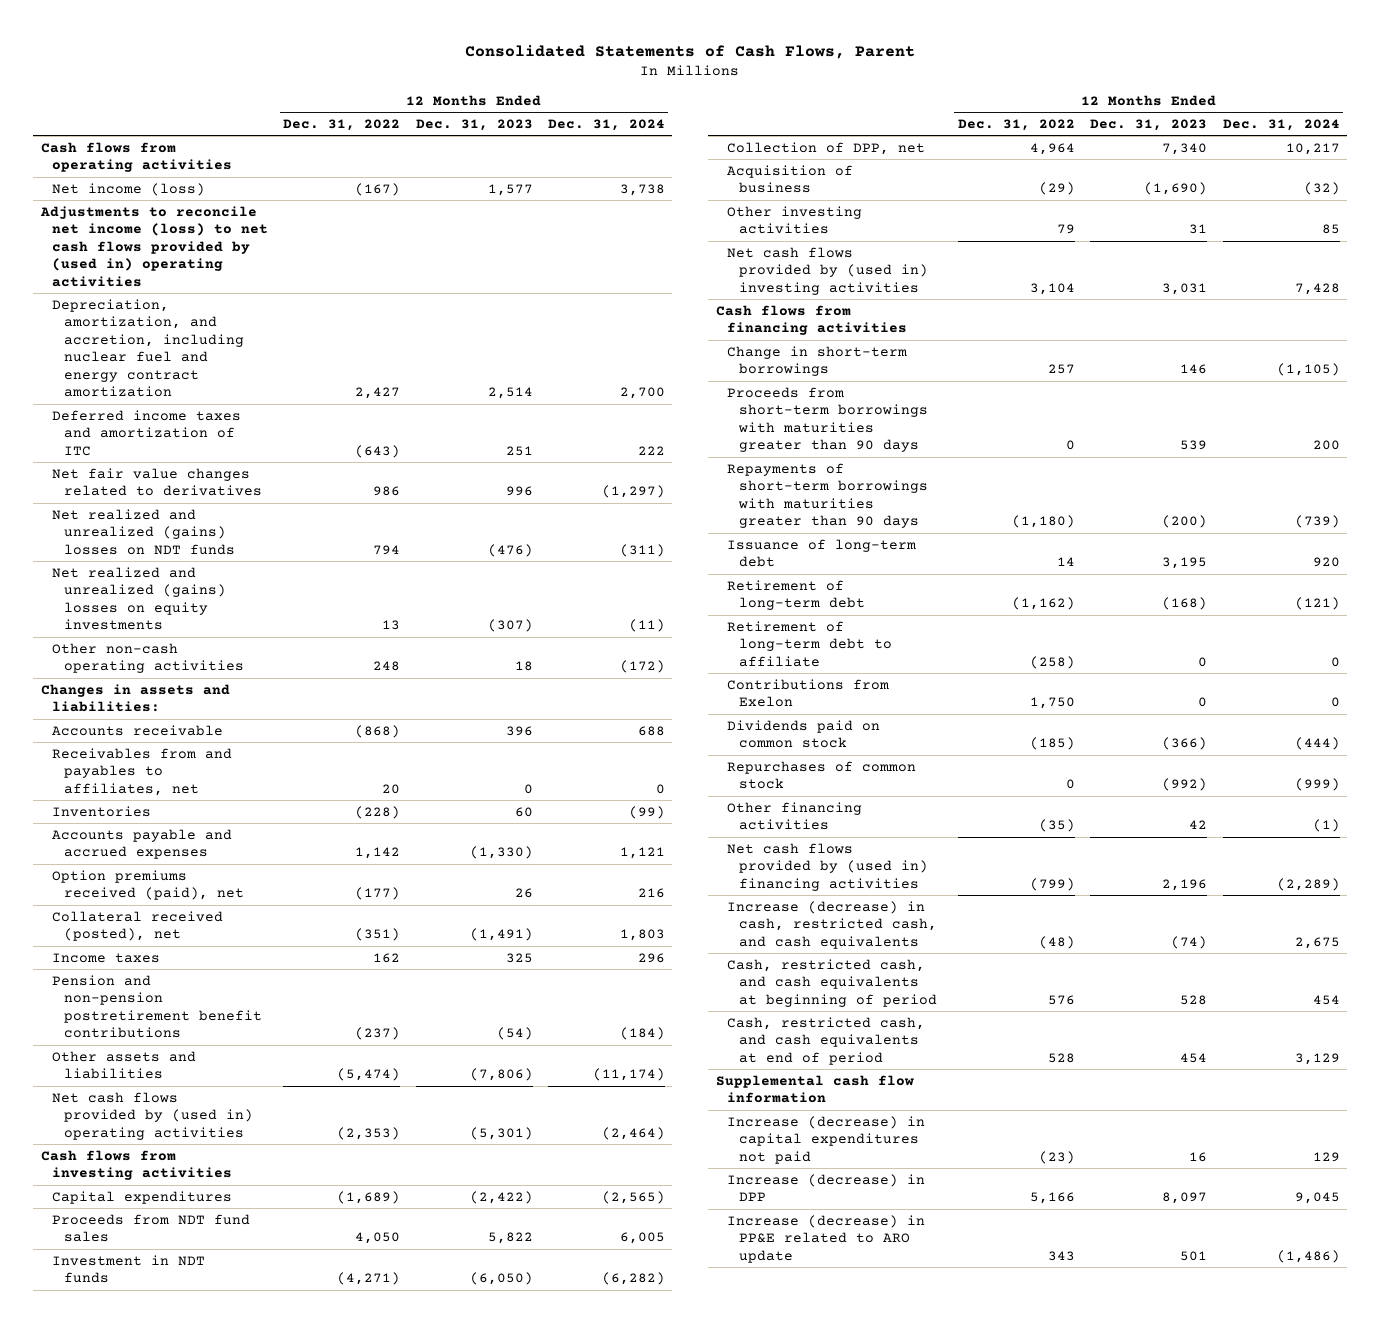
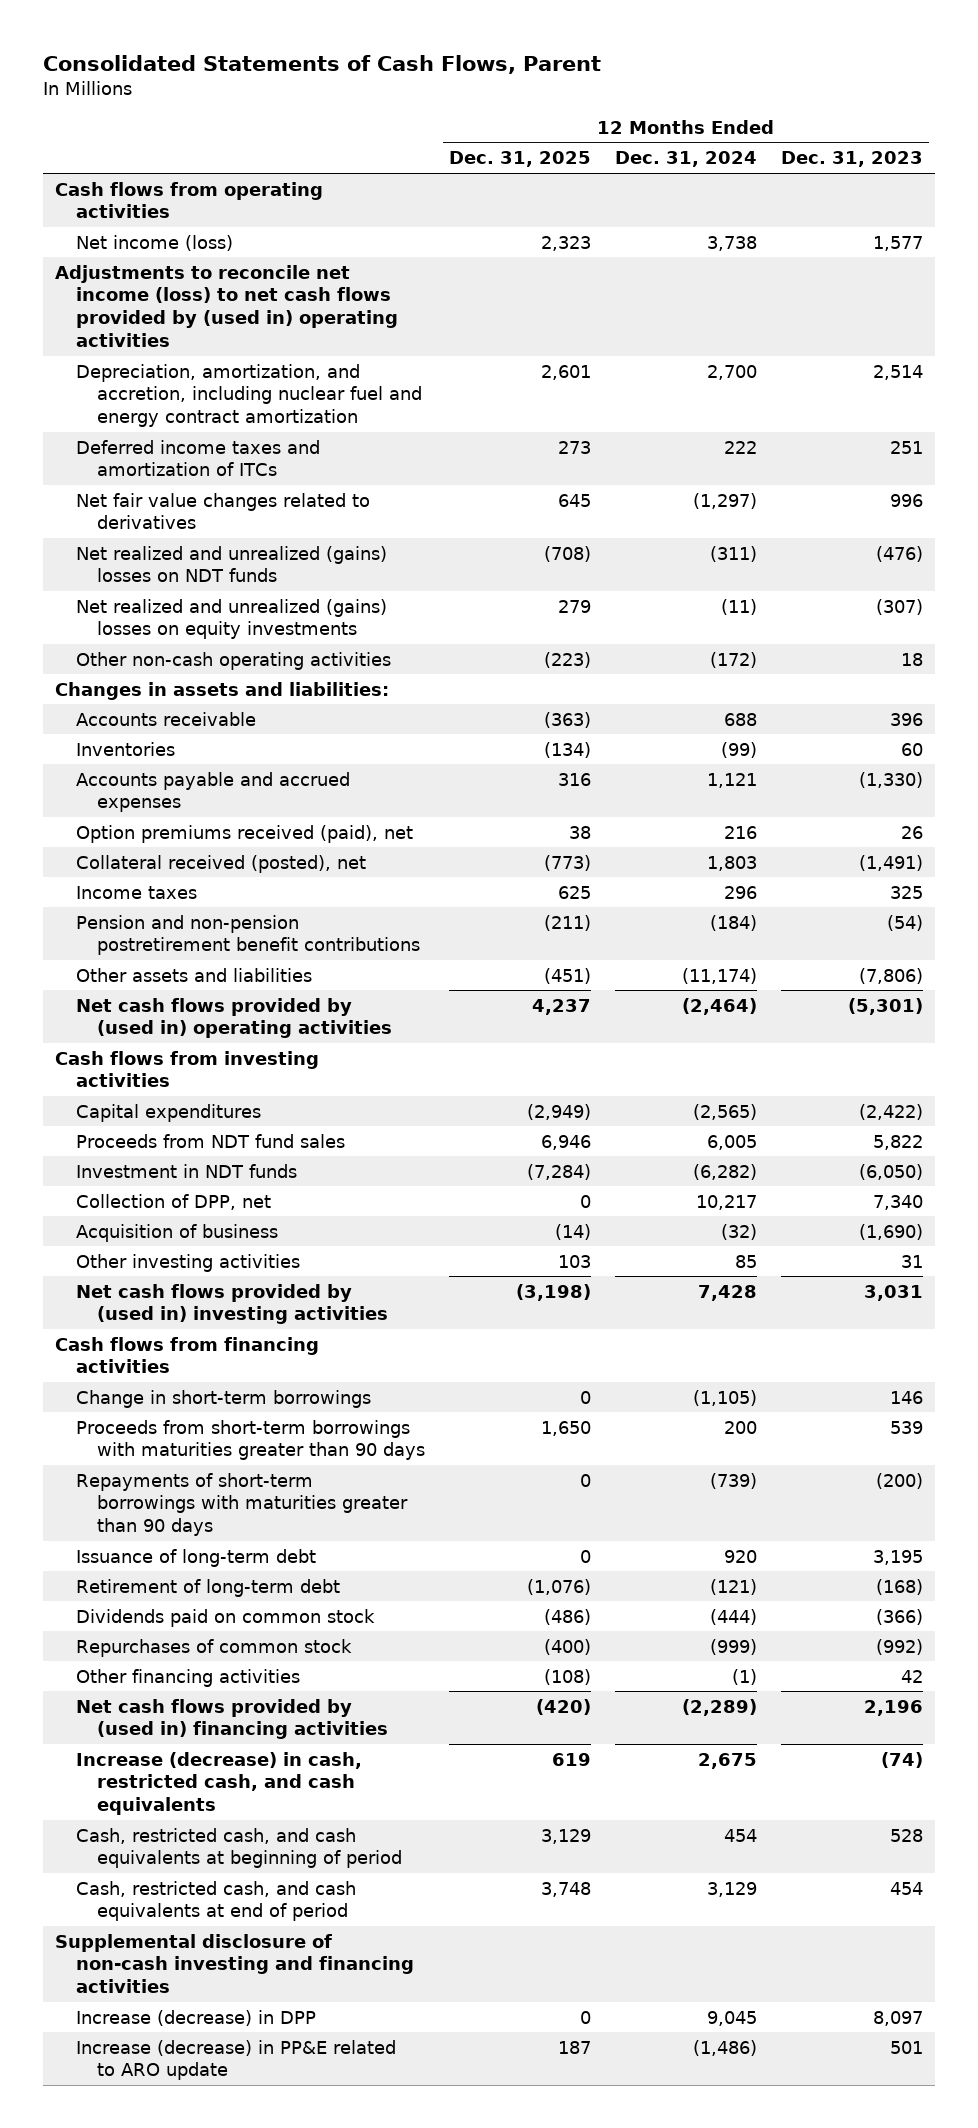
- | 12 Months Ended Dec. 31, 2022 | 12 Months Ended Dec. 31, 2023 | 12 Months Ended Dec. 31, 2024
+ | 12 Months Ended Dec. 31, 2025 | 12 Months Ended Dec. 31, 2024 | 12 Months Ended Dec. 31, 2023
- Deferred income taxes and amortization of ITC | (643) | 251 | 222
+ Deferred income taxes and amortization of ITCs | 273 | 222 | 251
- Receivables from and payables to affiliates, net | 20 | 0 | 0
- Retirement of long-term debt to affiliate | (258) | 0 | 0
- Contributions from Exelon | 1,750 | 0 | 0
- Supplemental cash flow information
- Increase (decrease) in capital expenditures not paid | (23) | 16 | 129
+ Supplemental disclosure of non-cash investing and financing activities

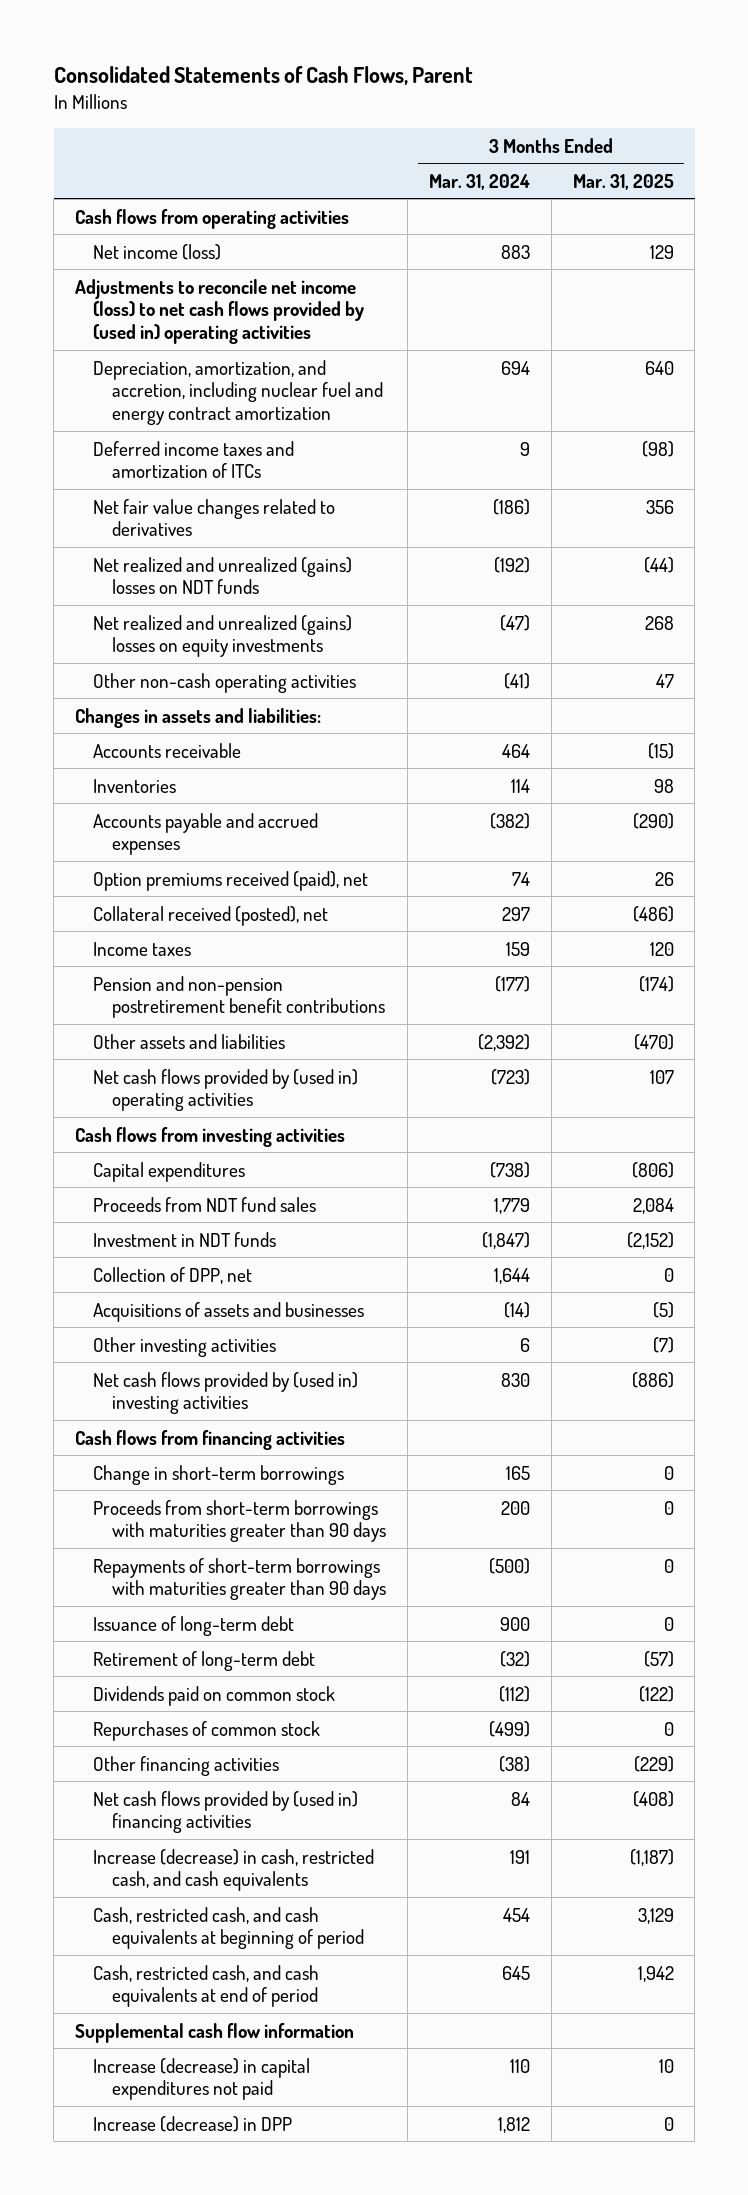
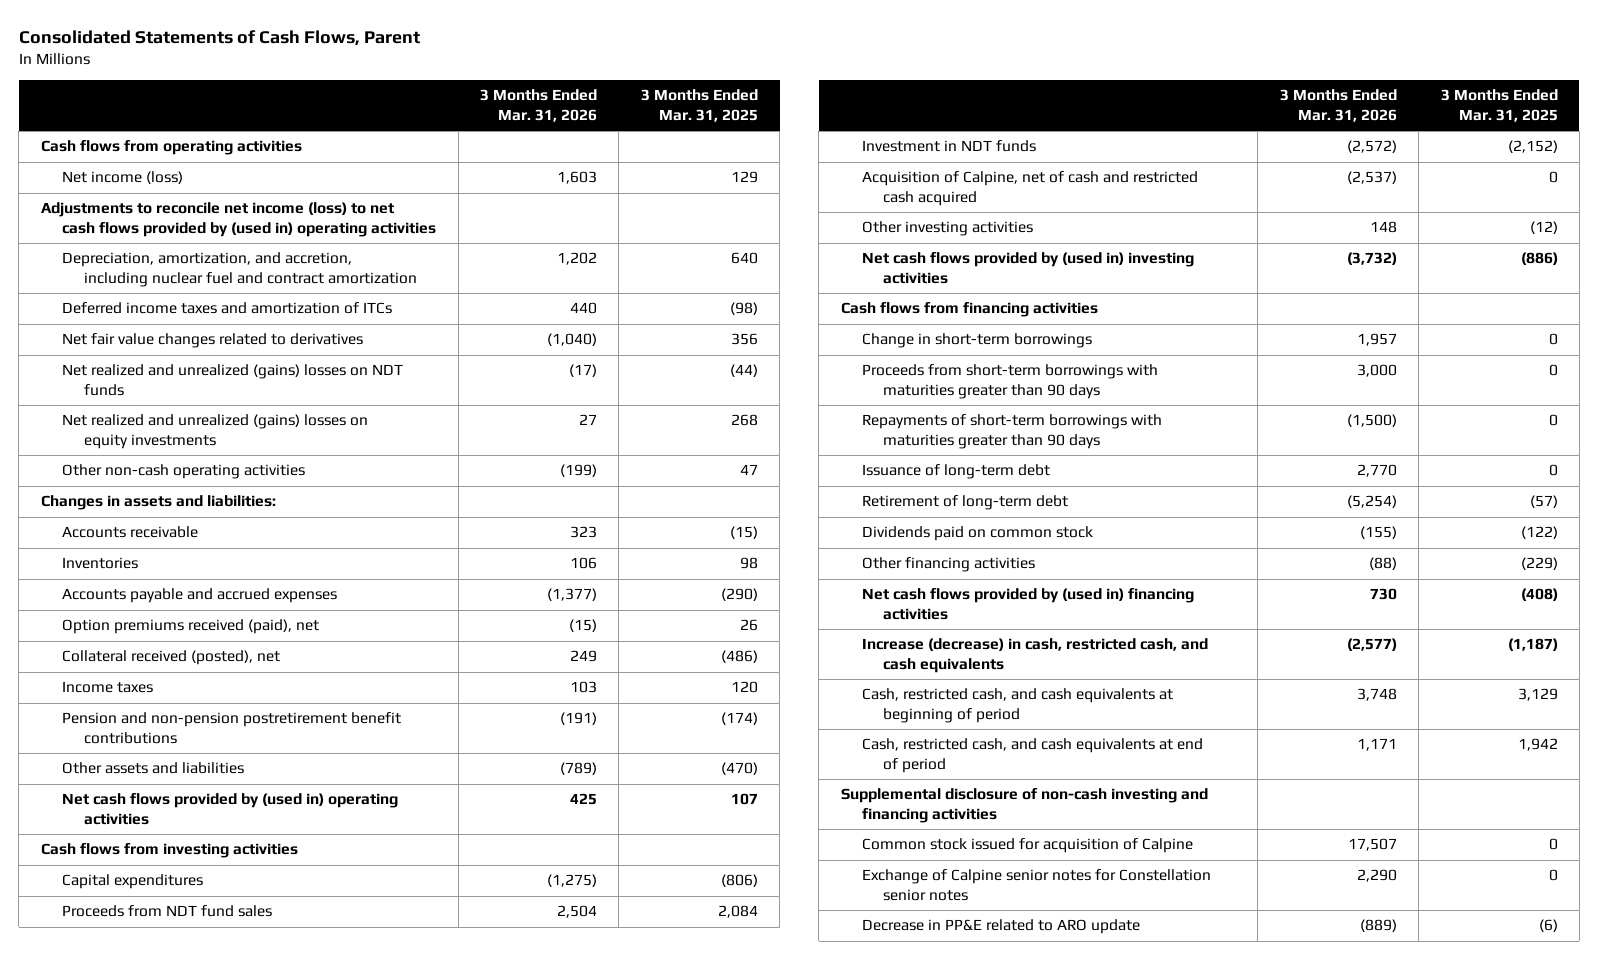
- | 3 Months Ended Mar. 31, 2024 | 3 Months Ended Mar. 31, 2025
+ | 3 Months Ended Mar. 31, 2026 | 3 Months Ended Mar. 31, 2025
- Depreciation, amortization, and accretion, including nuclear fuel and energy contract amortization | 694 | 640
+ Depreciation, amortization, and accretion, including nuclear fuel and contract amortization | 1,202 | 640
- Collection of DPP, net | 1,644 | 0
- Acquisitions of assets and businesses | (14) | (5)
- Other investing activities | 6 | (7)
+ Acquisition of Calpine, net of cash and restricted cash acquired | (2,537) | 0
+ Other investing activities | 148 | (12)
- Repurchases of common stock | (499) | 0
- Supplemental cash flow information
- Increase (decrease) in capital expenditures not paid | 110 | 10
- Increase (decrease) in DPP | 1,812 | 0
+ Supplemental disclosure of non-cash investing and financing activities
+ Common stock issued for acquisition of Calpine | 17,507 | 0
+ Exchange of Calpine senior notes for Constellation senior notes | 2,290 | 0
+ Decrease in PP&E related to ARO update | (889) | (6)

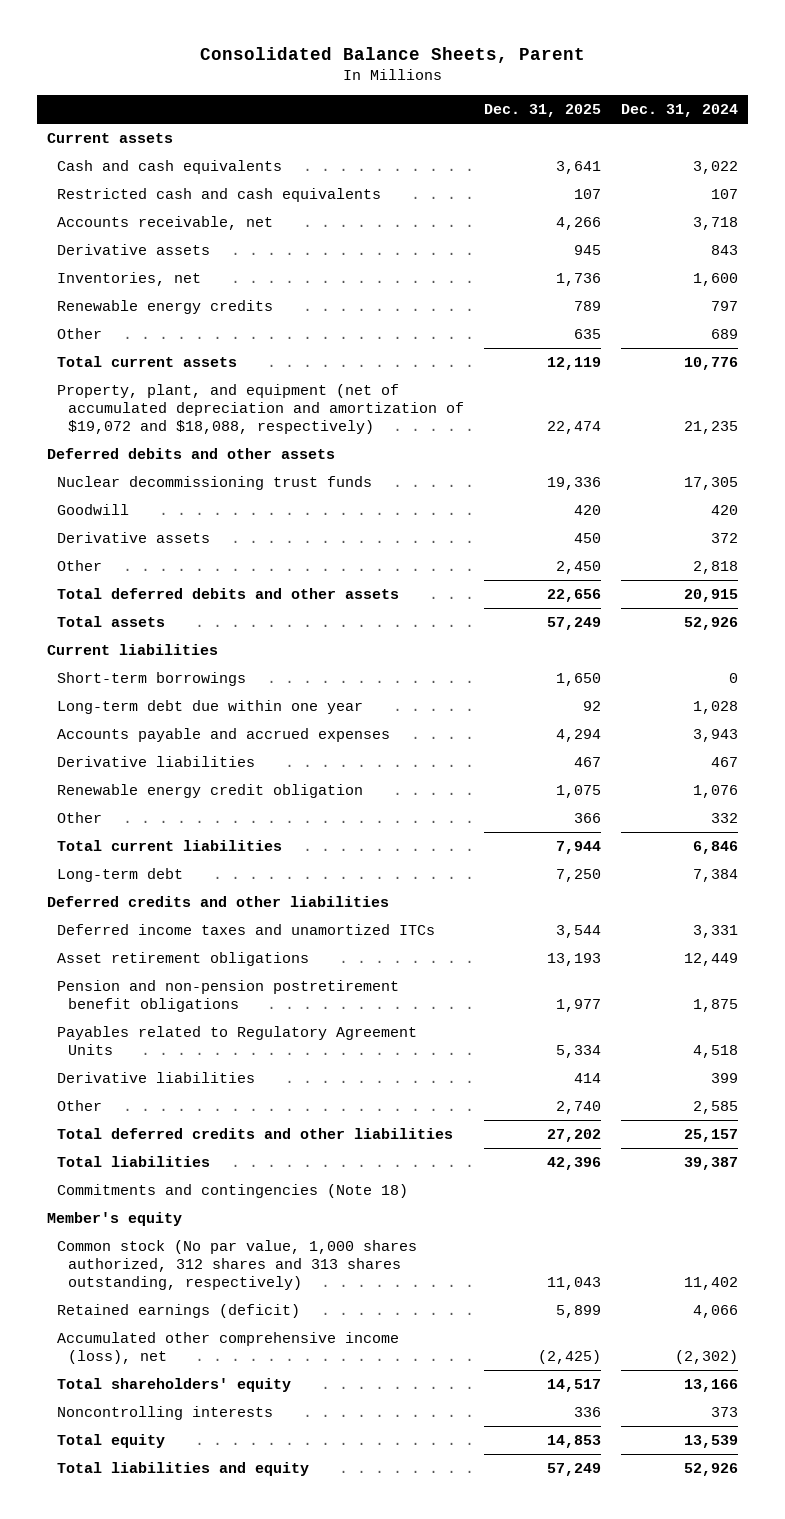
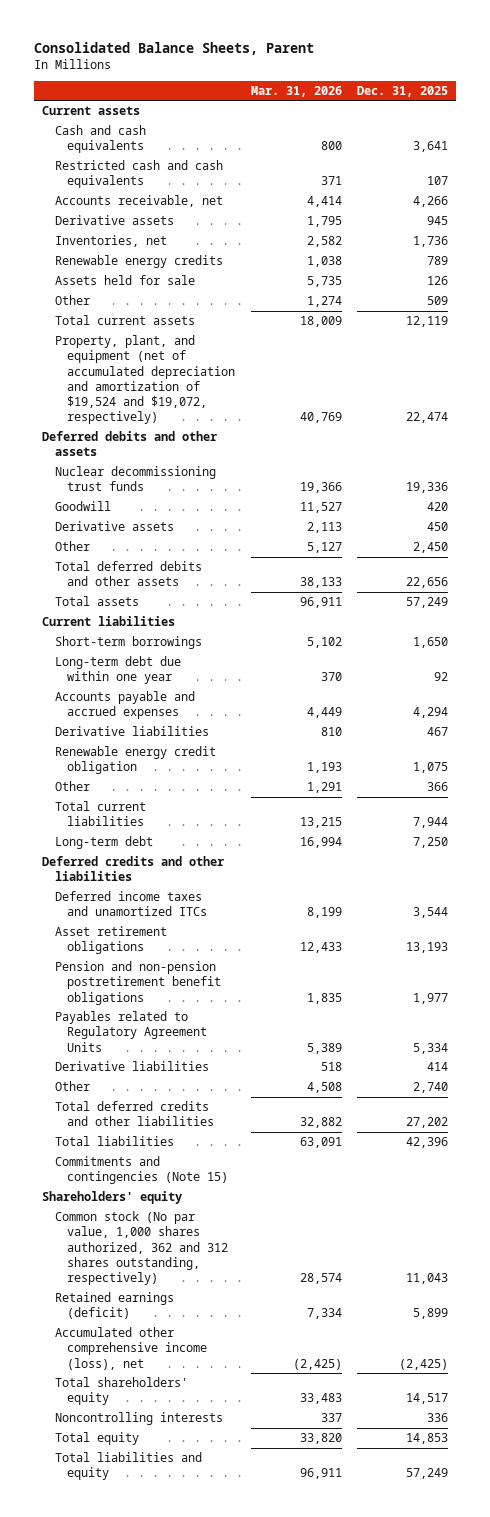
- | Dec. 31, 2025 | Dec. 31, 2024
+ | Mar. 31, 2026 | Dec. 31, 2025
- Other | 635 | 689
+ Assets held for sale | 5,735 | 126
+ Other | 1,274 | 509
- Property, plant, and equipment (net of accumulated depreciation and amortization of $19,072 and $18,088, respectively) | 22,474 | 21,235
+ Property, plant, and equipment (net of accumulated depreciation and amortization of $19,524 and $19,072, respectively) | 40,769 | 22,474
- Commitments and contingencies (Note 18)
- Member's equity
- Common stock (No par value, 1,000 shares authorized, 312 shares and 313 shares outstanding, respectively) | 11,043 | 11,402
+ Commitments and contingencies (Note 15)
+ Shareholders' equity
+ Common stock (No par value, 1,000 shares authorized, 362 and 312 shares outstanding, respectively) | 28,574 | 11,043

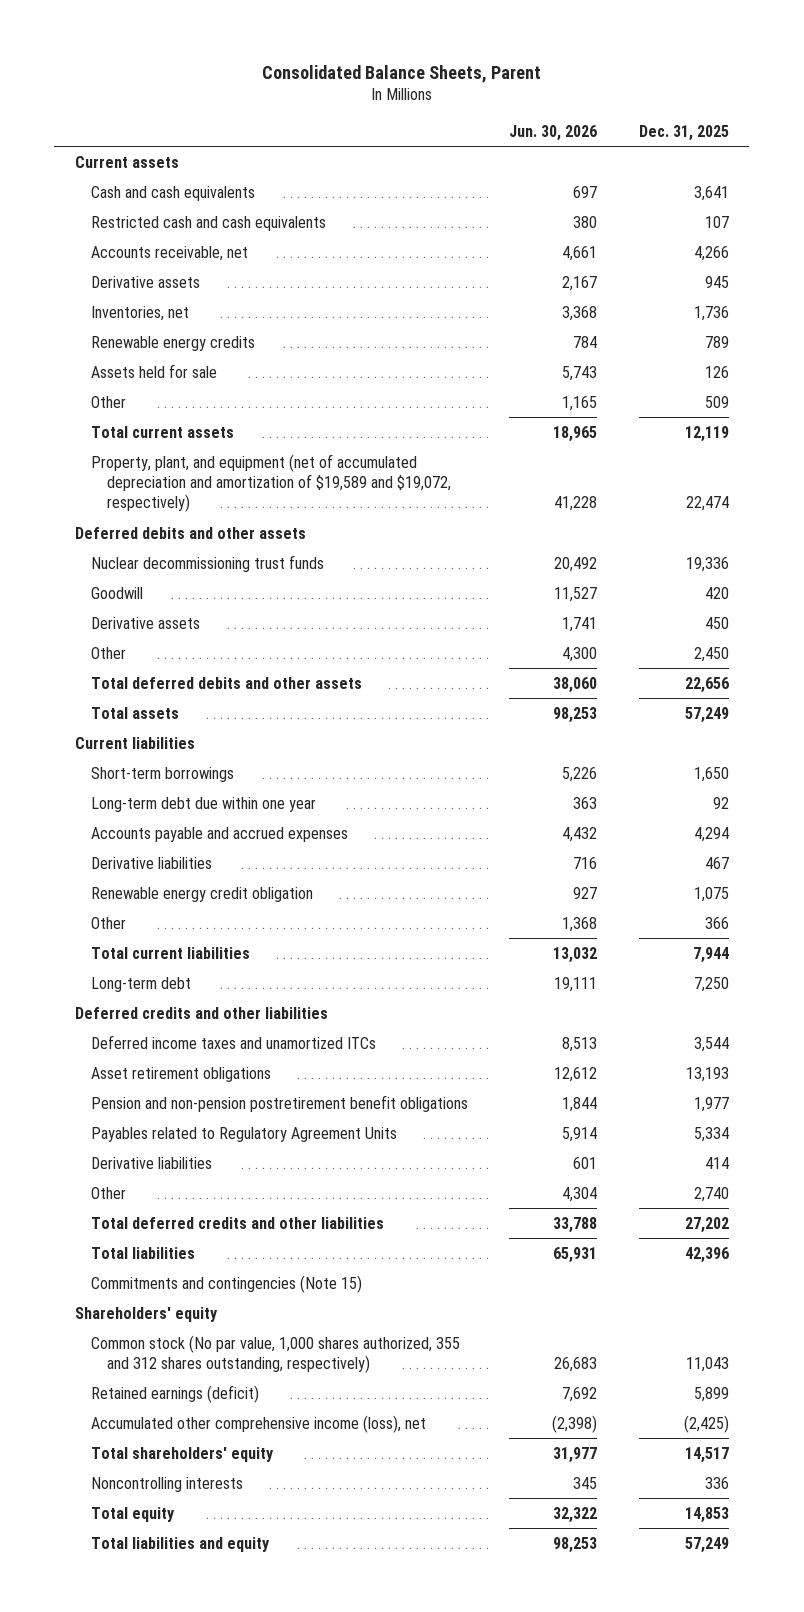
- | Mar. 31, 2026 | Dec. 31, 2025
+ | Jun. 30, 2026 | Dec. 31, 2025
- Property, plant, and equipment (net of accumulated depreciation and amortization of $19,524 and $19,072, respectively) | 40,769 | 22,474
+ Property, plant, and equipment (net of accumulated depreciation and amortization of $19,589 and $19,072, respectively) | 41,228 | 22,474
- Common stock (No par value, 1,000 shares authorized, 362 and 312 shares outstanding, respectively) | 28,574 | 11,043
+ Common stock (No par value, 1,000 shares authorized, 355 and 312 shares outstanding, respectively) | 26,683 | 11,043

